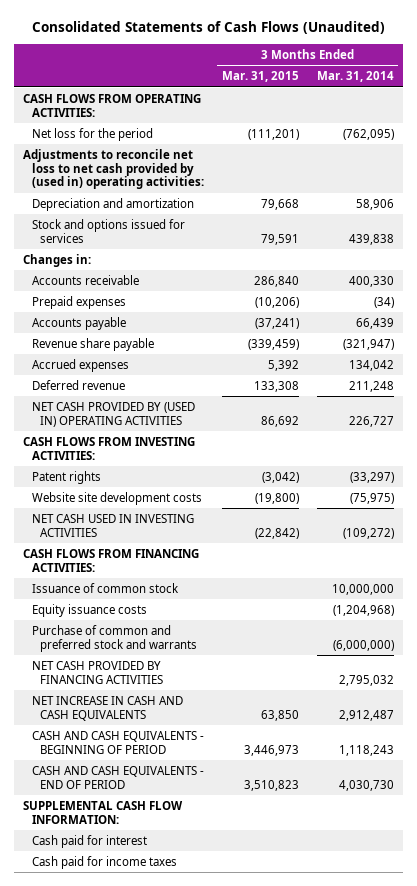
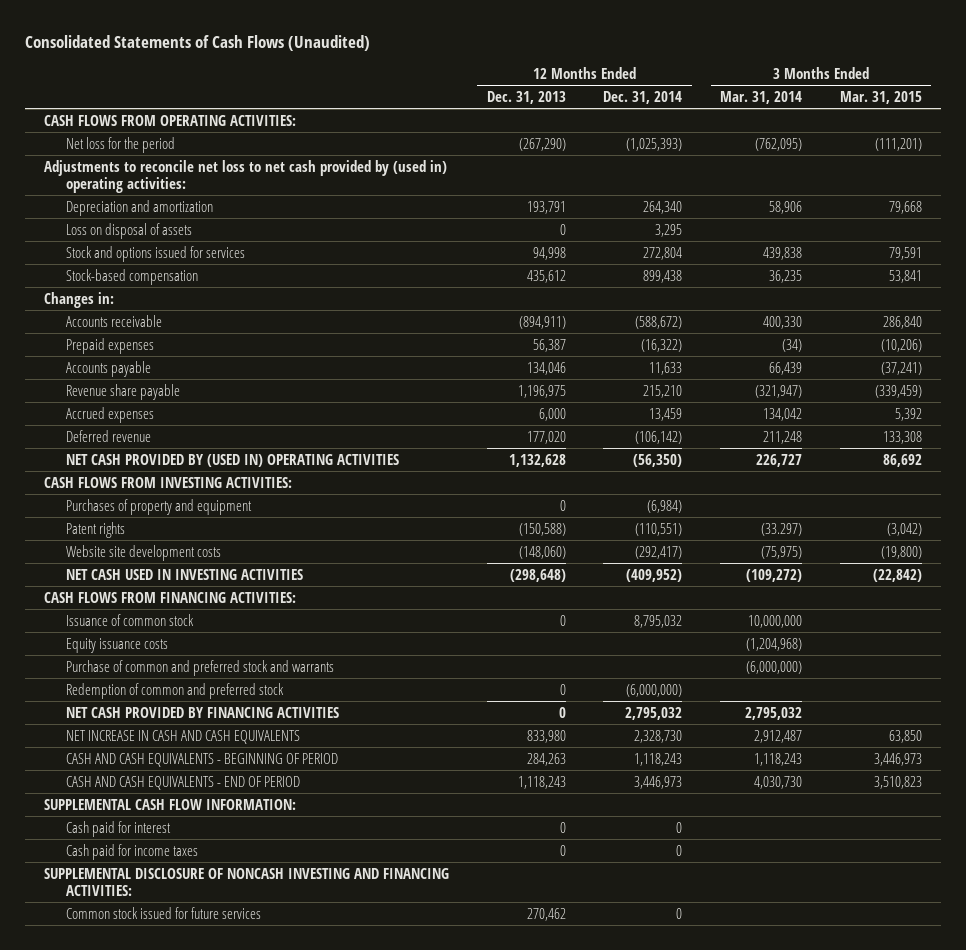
- | 3 Months Ended Mar. 31, 2015 | 3 Months Ended Mar. 31, 2014
+ | 12 Months Ended Dec. 31, 2013 | 12 Months Ended Dec. 31, 2014 | 3 Months Ended Mar. 31, 2014 | 3 Months Ended Mar. 31, 2015
+ Loss on disposal of assets | 0 | 3,295 | |
+ Stock-based compensation | 435,612 | 899,438 | 36,235 | 53,841
- Patent rights | (3,042) | (33,297)
+ Purchases of property and equipment | 0 | (6,984) | |
+ Patent rights | (150,588) | (110,551) | (33.297) | (3,042)
+ Redemption of common and preferred stock | 0 | (6,000,000) | |
+ SUPPLEMENTAL DISCLOSURE OF NONCASH INVESTING AND FINANCING ACTIVITIES:
+ Common stock issued for future services | 270,462 | 0 | |

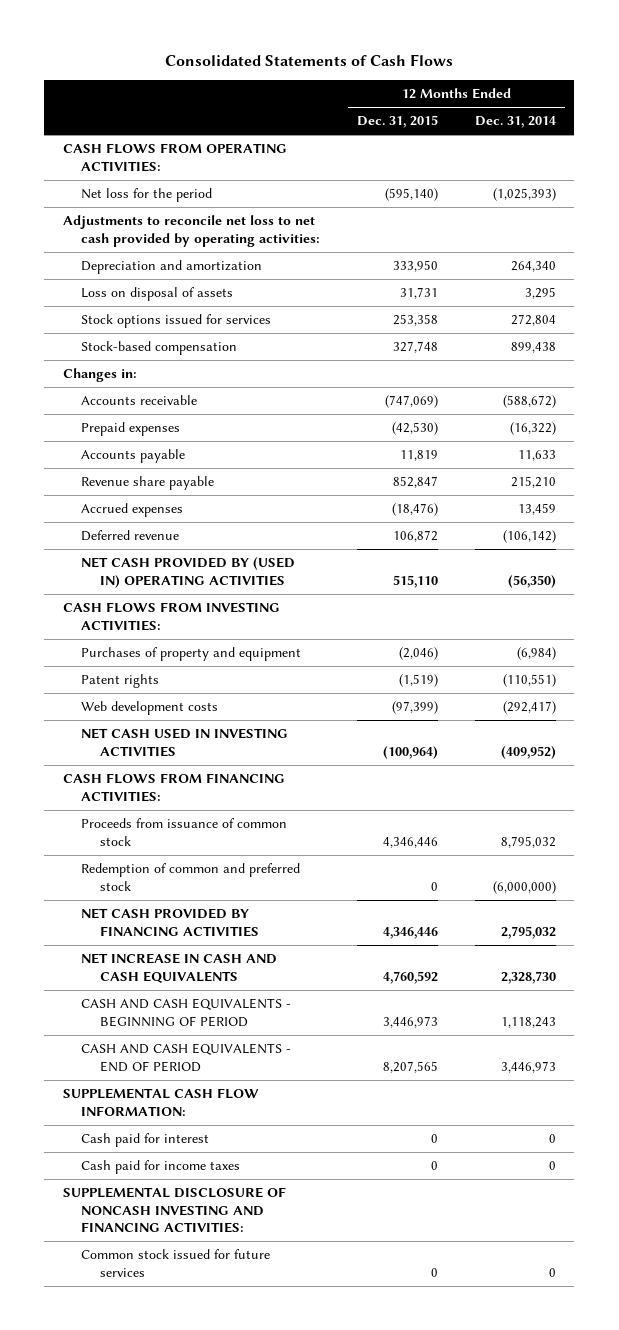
- Consolidated Statements of Cash Flows (Unaudited)
+ Consolidated Statements of Cash Flows
- | 12 Months Ended Dec. 31, 2013 | 12 Months Ended Dec. 31, 2014 | 3 Months Ended Mar. 31, 2014 | 3 Months Ended Mar. 31, 2015
+ | 12 Months Ended Dec. 31, 2015 | 12 Months Ended Dec. 31, 2014
- Adjustments to reconcile net loss to net cash provided by (used in) operating activities:
+ Adjustments to reconcile net loss to net cash provided by operating activities:
- Stock and options issued for services | 94,998 | 272,804 | 439,838 | 79,591
+ Stock options issued for services | 253,358 | 272,804
- Website site development costs | (148,060) | (292,417) | (75,975) | (19,800)
+ Web development costs | (97,399) | (292,417)
- Issuance of common stock | 0 | 8,795,032 | 10,000,000 |
- Equity issuance costs | | | (1,204,968) |
- Purchase of common and preferred stock and warrants | | | (6,000,000) |
+ Proceeds from issuance of common stock | 4,346,446 | 8,795,032

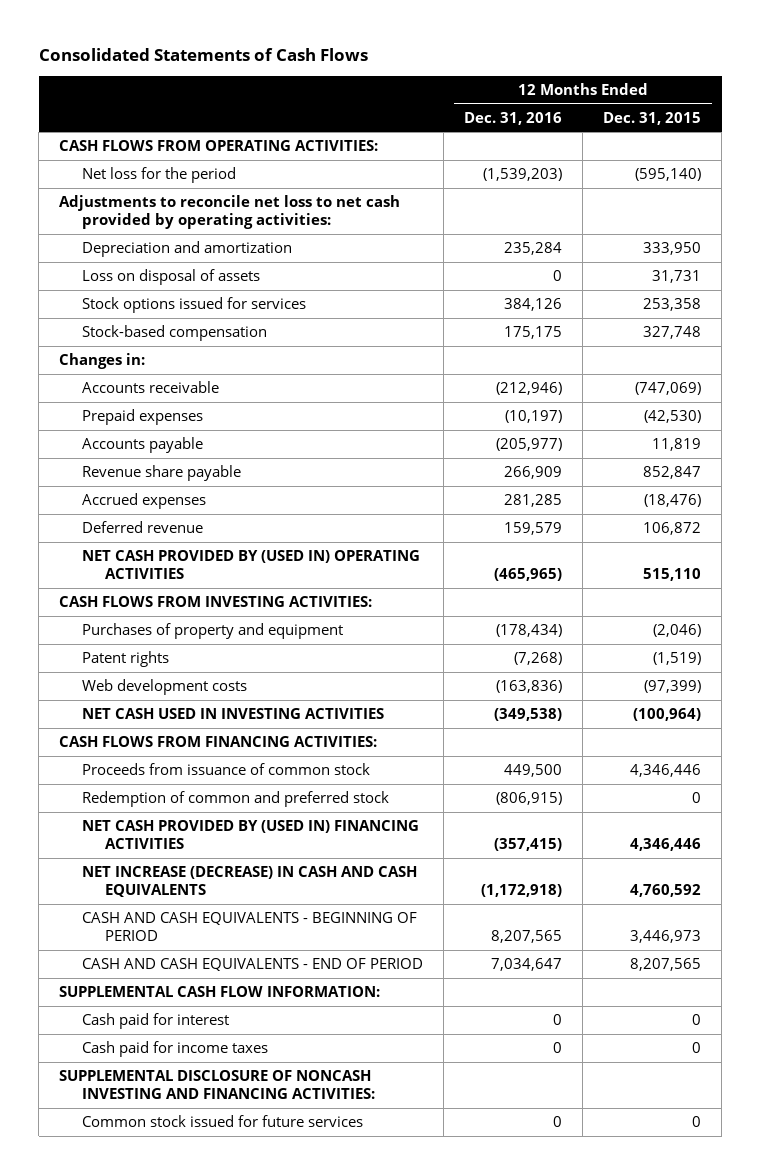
- | 12 Months Ended Dec. 31, 2015 | 12 Months Ended Dec. 31, 2014
+ | 12 Months Ended Dec. 31, 2016 | 12 Months Ended Dec. 31, 2015
- NET CASH PROVIDED BY FINANCING ACTIVITIES | 4,346,446 | 2,795,032
- NET INCREASE IN CASH AND CASH EQUIVALENTS | 4,760,592 | 2,328,730
+ NET CASH PROVIDED BY (USED IN) FINANCING ACTIVITIES | (357,415) | 4,346,446
+ NET INCREASE (DECREASE) IN CASH AND CASH EQUIVALENTS | (1,172,918) | 4,760,592

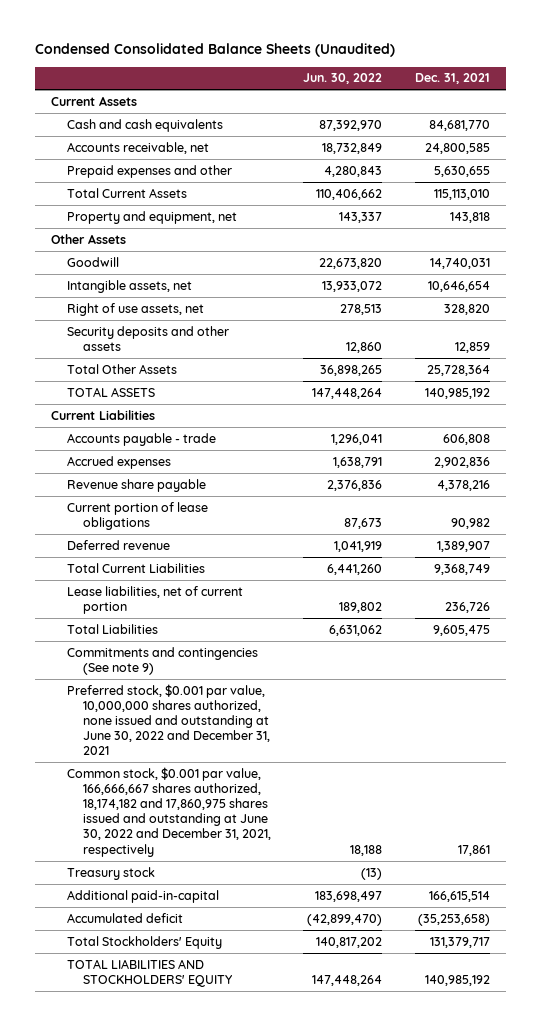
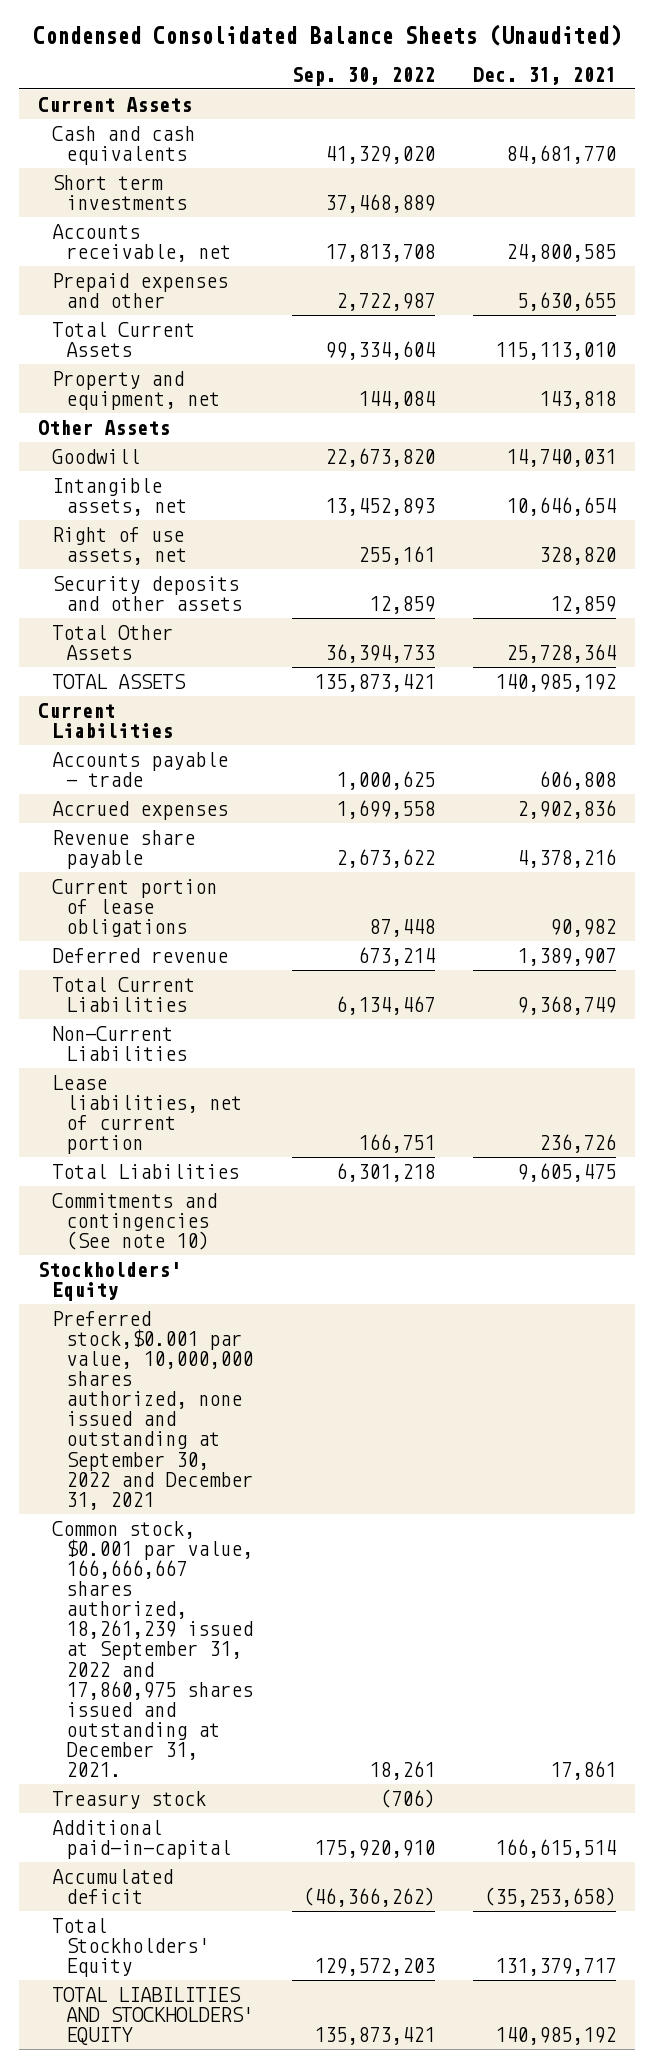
- | Jun. 30, 2022 | Dec. 31, 2021
+ | Sep. 30, 2022 | Dec. 31, 2021
+ Short term investments | 37,468,889 |
+ Non-Current Liabilities
- Commitments and contingencies (See note 9)
- Preferred stock, $0.001 par value, 10,000,000 shares authorized, none issued and outstanding at June 30, 2022 and December 31, 2021
- Common stock, $0.001 par value, 166,666,667 shares authorized, 18,174,182 and 17,860,975 shares issued and outstanding at June 30, 2022 and December 31, 2021, respectively | 18,188 | 17,861
+ Commitments and contingencies (See note 10)
+ Stockholders' Equity
+ Preferred stock,$0.001 par value, 10,000,000 shares authorized, none issued and outstanding at September 30, 2022 and December 31, 2021
+ Common stock, $0.001 par value, 166,666,667 shares authorized, 18,261,239 issued at September 31, 2022 and 17,860,975 shares issued and outstanding at December 31, 2021. | 18,261 | 17,861

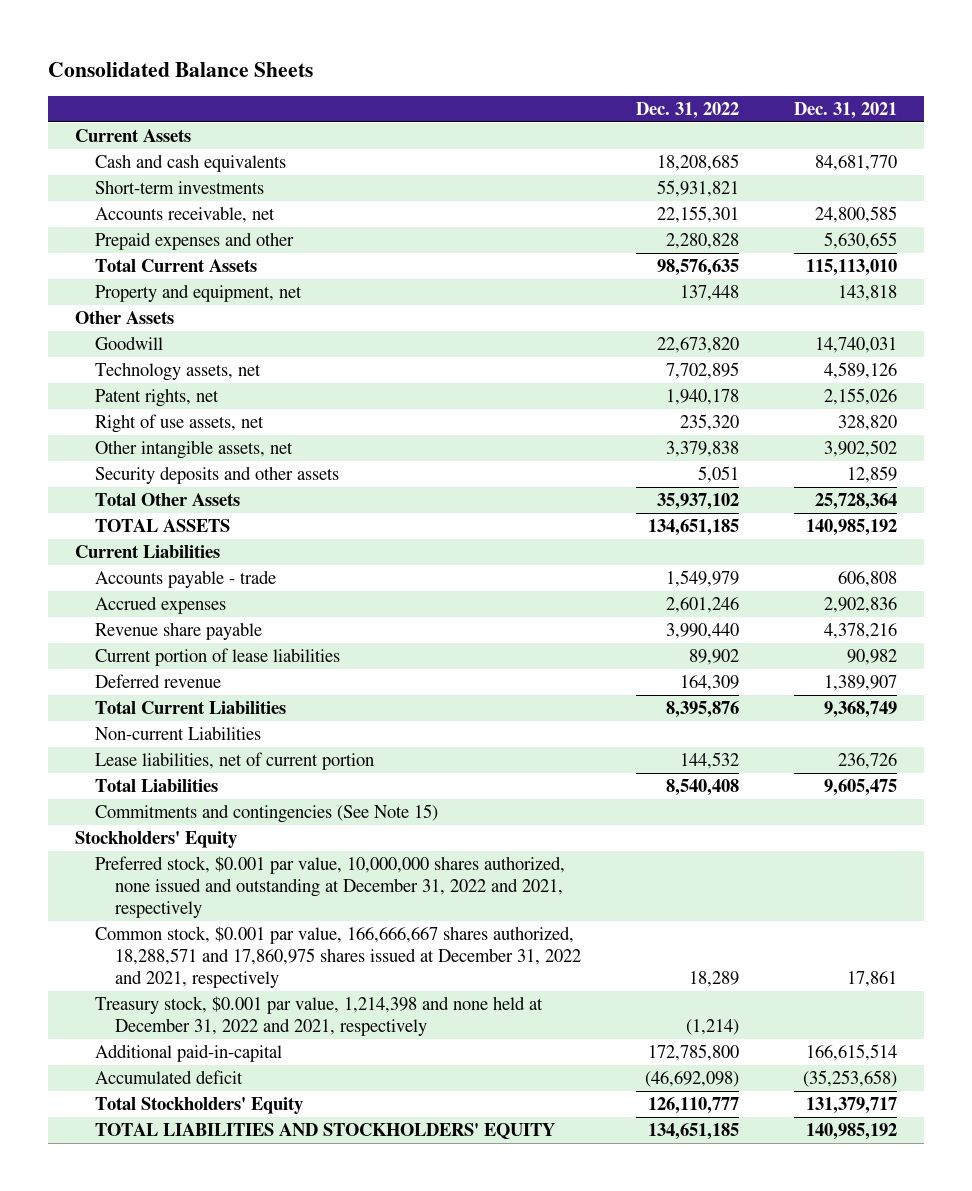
- Condensed Consolidated Balance Sheets (Unaudited)
+ Consolidated Balance Sheets
- | Sep. 30, 2022 | Dec. 31, 2021
+ | Dec. 31, 2022 | Dec. 31, 2021
- Short term investments | 37,468,889 |
+ Short-term investments | 55,931,821 |
- Intangible assets, net | 13,452,893 | 10,646,654
+ Technology assets, net | 7,702,895 | 4,589,126
+ Patent rights, net | 1,940,178 | 2,155,026
+ Other intangible assets, net | 3,379,838 | 3,902,502
- Current portion of lease obligations | 87,448 | 90,982
+ Current portion of lease liabilities | 89,902 | 90,982
- Non-Current Liabilities
+ Non-current Liabilities
- Commitments and contingencies (See note 10)
+ Commitments and contingencies (See Note 15)
- Preferred stock,$0.001 par value, 10,000,000 shares authorized, none issued and outstanding at September 30, 2022 and December 31, 2021
- Common stock, $0.001 par value, 166,666,667 shares authorized, 18,261,239 issued at September 31, 2022 and 17,860,975 shares issued and outstanding at December 31, 2021. | 18,261 | 17,861
- Treasury stock | (706) |
+ Preferred stock, $0.001 par value, 10,000,000 shares authorized, none issued and outstanding at December 31, 2022 and 2021, respectively
+ Common stock, $0.001 par value, 166,666,667 shares authorized, 18,288,571 and 17,860,975 shares issued at December 31, 2022 and 2021, respectively | 18,289 | 17,861
+ Treasury stock, $0.001 par value, 1,214,398 and none held at December 31, 2022 and 2021, respectively | (1,214) |

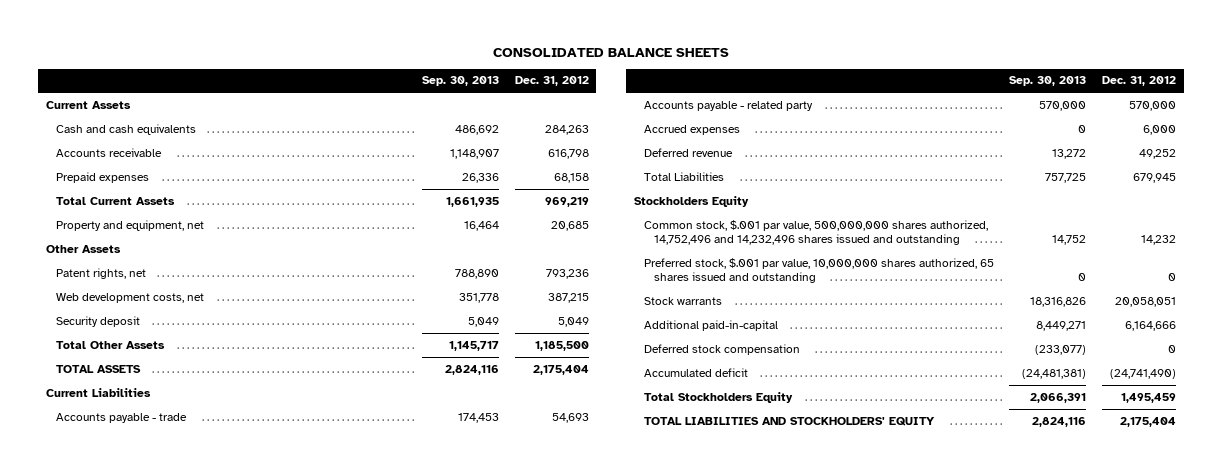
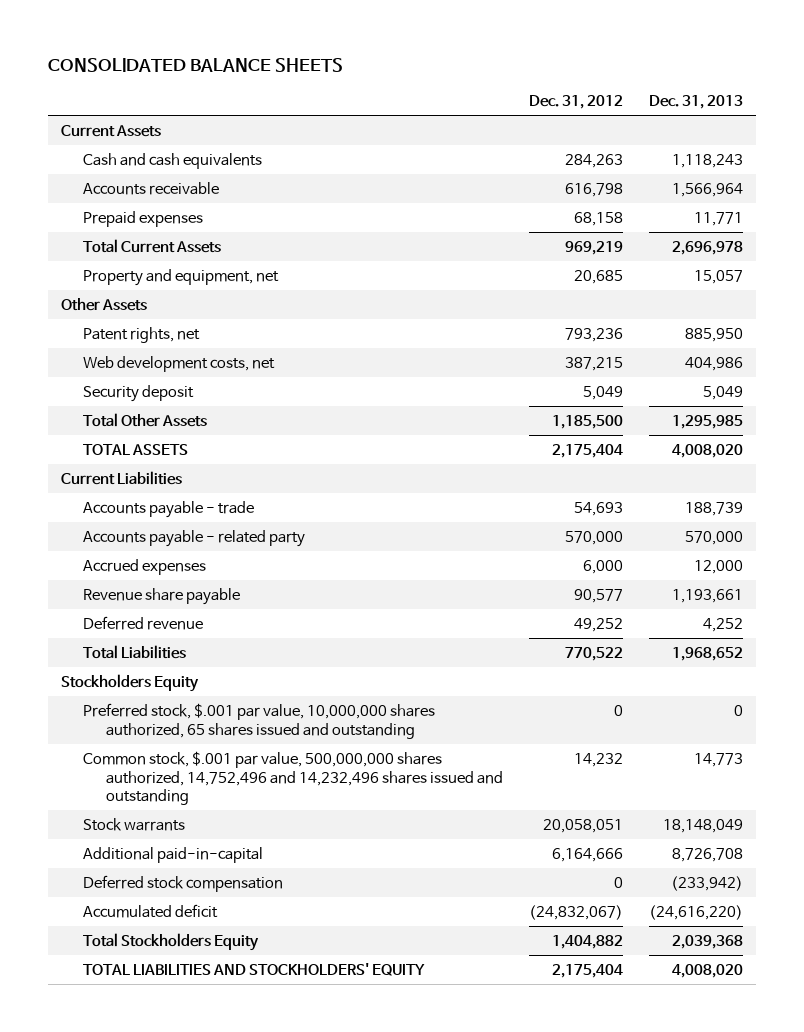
- | Sep. 30, 2013 | Dec. 31, 2012
+ | Dec. 31, 2012 | Dec. 31, 2013
+ Revenue share payable | 90,577 | 1,193,661
- Total Liabilities | 757,725 | 679,945
+ Total Liabilities | 770,522 | 1,968,652
moved down: Common stock, $.001 par value, 500,000,000 shares authorized, 14,752,496 and 14,232,496 shares issued and outstanding | 14,232 | 14,773
- Accumulated deficit | (24,481,381) | (24,741,490)
- Total Stockholders Equity | 2,066,391 | 1,495,459
+ Accumulated deficit | (24,832,067) | (24,616,220)
+ Total Stockholders Equity | 1,404,882 | 2,039,368

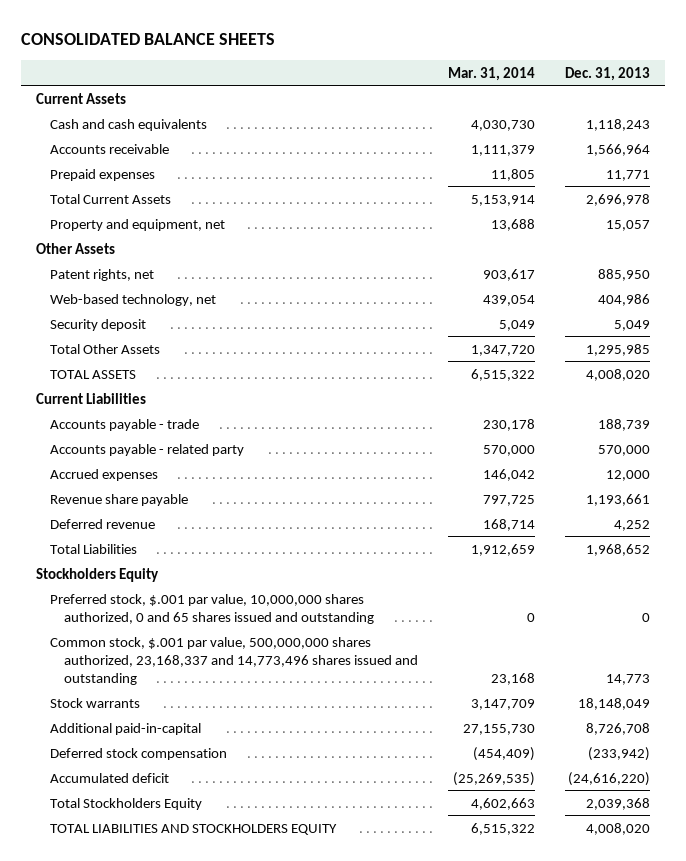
- | Dec. 31, 2012 | Dec. 31, 2013
+ | Mar. 31, 2014 | Dec. 31, 2013
- Web development costs, net | 387,215 | 404,986
+ Web-based technology, net | 439,054 | 404,986
- Preferred stock, $.001 par value, 10,000,000 shares authorized, 65 shares issued and outstanding | 0 | 0
- Common stock, $.001 par value, 500,000,000 shares authorized, 14,752,496 and 14,232,496 shares issued and outstanding | 14,232 | 14,773
+ Preferred stock, $.001 par value, 10,000,000 shares authorized, 0 and 65 shares issued and outstanding | 0 | 0
+ Common stock, $.001 par value, 500,000,000 shares authorized, 23,168,337 and 14,773,496 shares issued and outstanding | 23,168 | 14,773
- TOTAL LIABILITIES AND STOCKHOLDERS' EQUITY | 2,175,404 | 4,008,020
+ TOTAL LIABILITIES AND STOCKHOLDERS EQUITY | 6,515,322 | 4,008,020

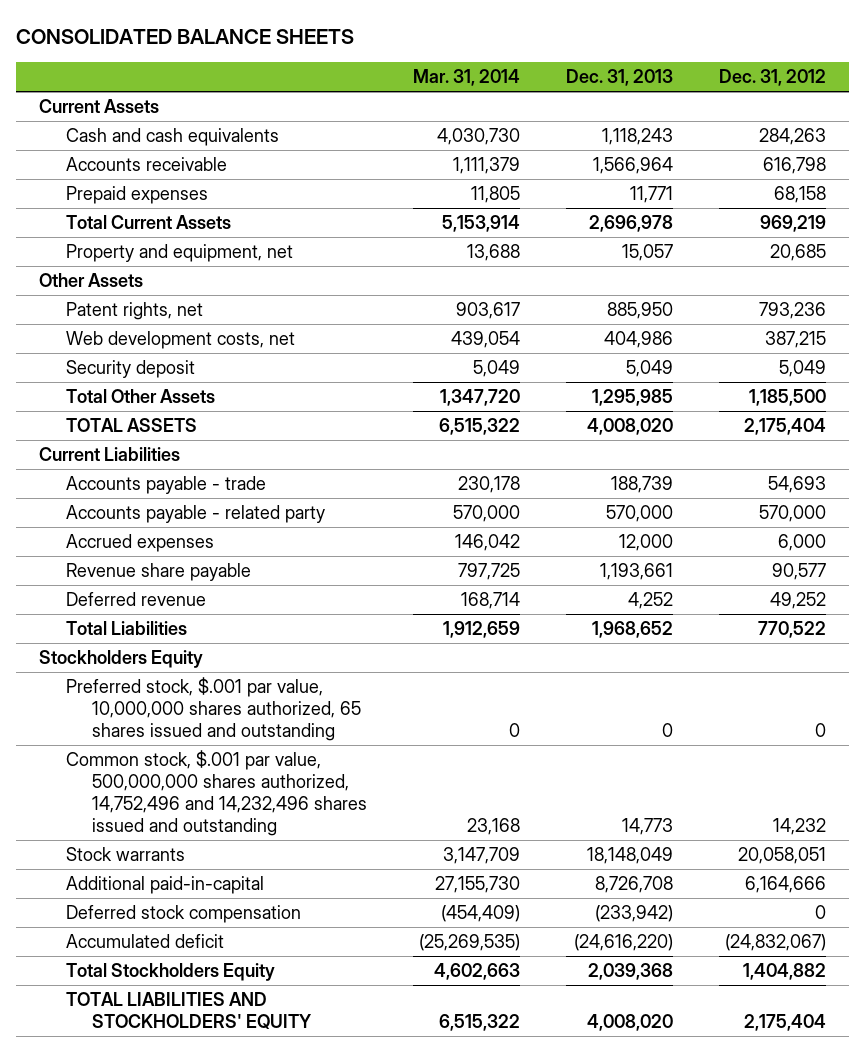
- | Mar. 31, 2014 | Dec. 31, 2013
+ | Mar. 31, 2014 | Dec. 31, 2013 | Dec. 31, 2012
- Web-based technology, net | 439,054 | 404,986
+ Web development costs, net | 439,054 | 404,986 | 387,215
- Preferred stock, $.001 par value, 10,000,000 shares authorized, 0 and 65 shares issued and outstanding | 0 | 0
- Common stock, $.001 par value, 500,000,000 shares authorized, 23,168,337 and 14,773,496 shares issued and outstanding | 23,168 | 14,773
+ Preferred stock, $.001 par value, 10,000,000 shares authorized, 65 shares issued and outstanding | 0 | 0 | 0
+ Common stock, $.001 par value, 500,000,000 shares authorized, 14,752,496 and 14,232,496 shares issued and outstanding | 23,168 | 14,773 | 14,232
- TOTAL LIABILITIES AND STOCKHOLDERS EQUITY | 6,515,322 | 4,008,020
+ TOTAL LIABILITIES AND STOCKHOLDERS' EQUITY | 6,515,322 | 4,008,020 | 2,175,404

